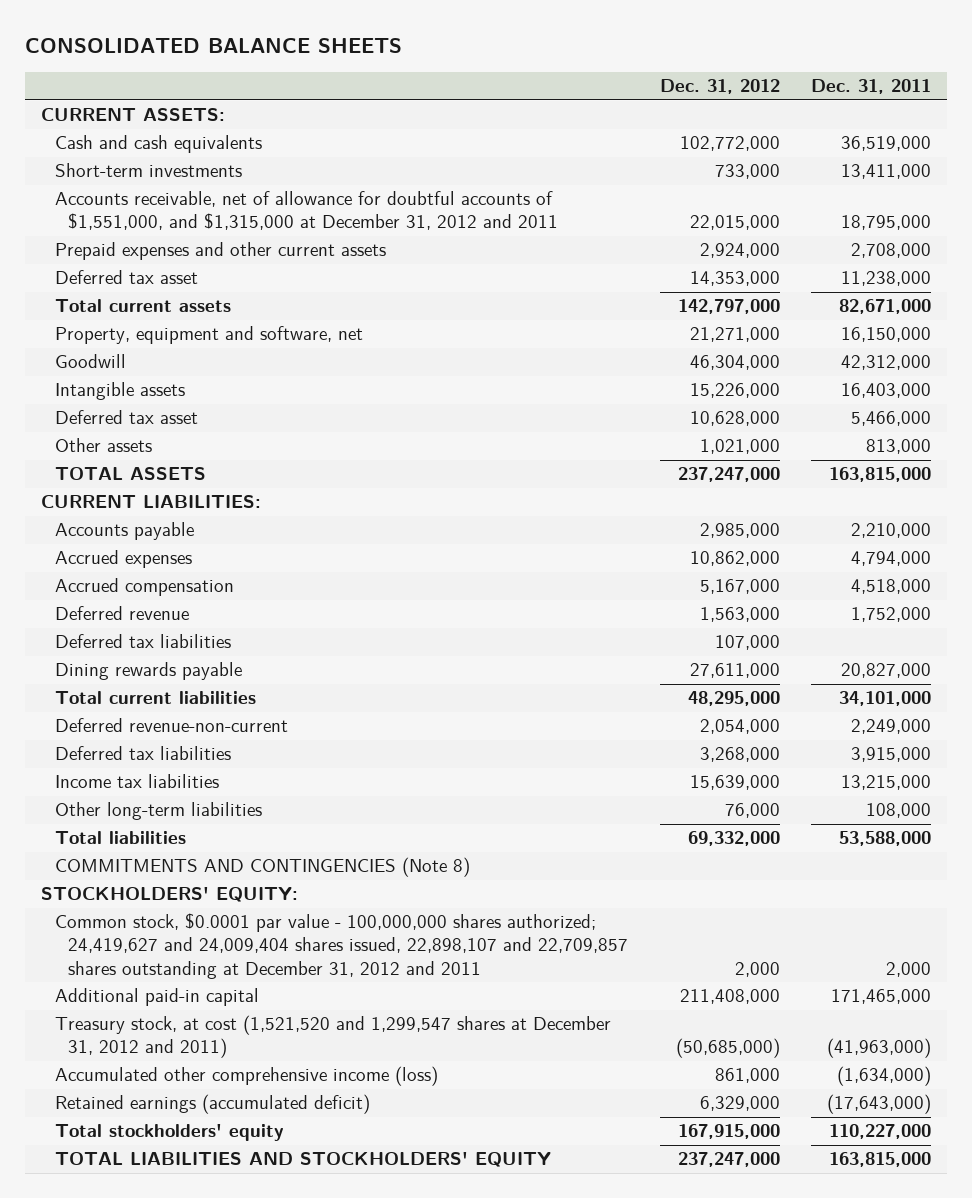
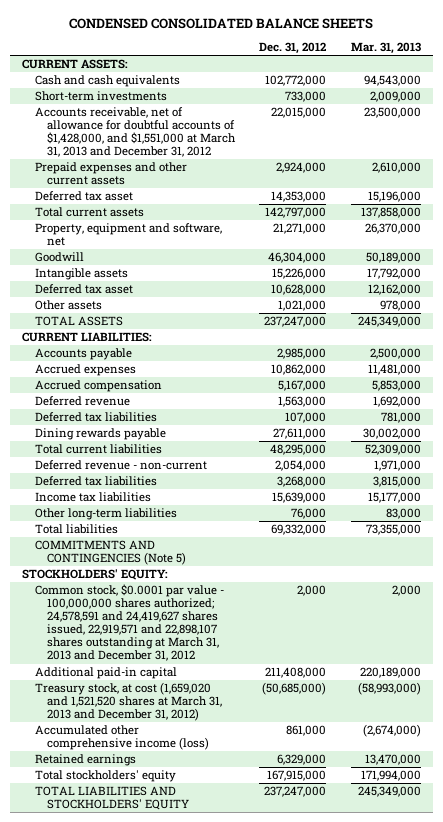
- CONSOLIDATED BALANCE SHEETS
+ CONDENSED CONSOLIDATED BALANCE SHEETS
- | Dec. 31, 2012 | Dec. 31, 2011
+ | Dec. 31, 2012 | Mar. 31, 2013
- Accounts receivable, net of allowance for doubtful accounts of $1,551,000, and $1,315,000 at December 31, 2012 and 2011 | 22,015,000 | 18,795,000
+ Accounts receivable, net of allowance for doubtful accounts of $1,428,000, and $1,551,000 at March 31, 2013 and December 31, 2012 | 22,015,000 | 23,500,000
- Deferred revenue-non-current | 2,054,000 | 2,249,000
+ Deferred revenue - non-current | 2,054,000 | 1,971,000
- COMMITMENTS AND CONTINGENCIES (Note 8)
+ COMMITMENTS AND CONTINGENCIES (Note 5)
- Common stock, $0.0001 par value - 100,000,000 shares authorized; 24,419,627 and 24,009,404 shares issued, 22,898,107 and 22,709,857 shares outstanding at December 31, 2012 and 2011 | 2,000 | 2,000
+ Common stock, $0.0001 par value - 100,000,000 shares authorized; 24,578,591 and 24,419,627 shares issued, 22,919,571 and 22,898,107 shares outstanding at March 31, 2013 and December 31, 2012 | 2,000 | 2,000
- Treasury stock, at cost (1,521,520 and 1,299,547 shares at December 31, 2012 and 2011) | (50,685,000) | (41,963,000)
+ Treasury stock, at cost (1,659,020 and 1,521,520 shares at March 31, 2013 and December 31, 2012) | (50,685,000) | (58,993,000)
- Retained earnings (accumulated deficit) | 6,329,000 | (17,643,000)
+ Retained earnings | 6,329,000 | 13,470,000

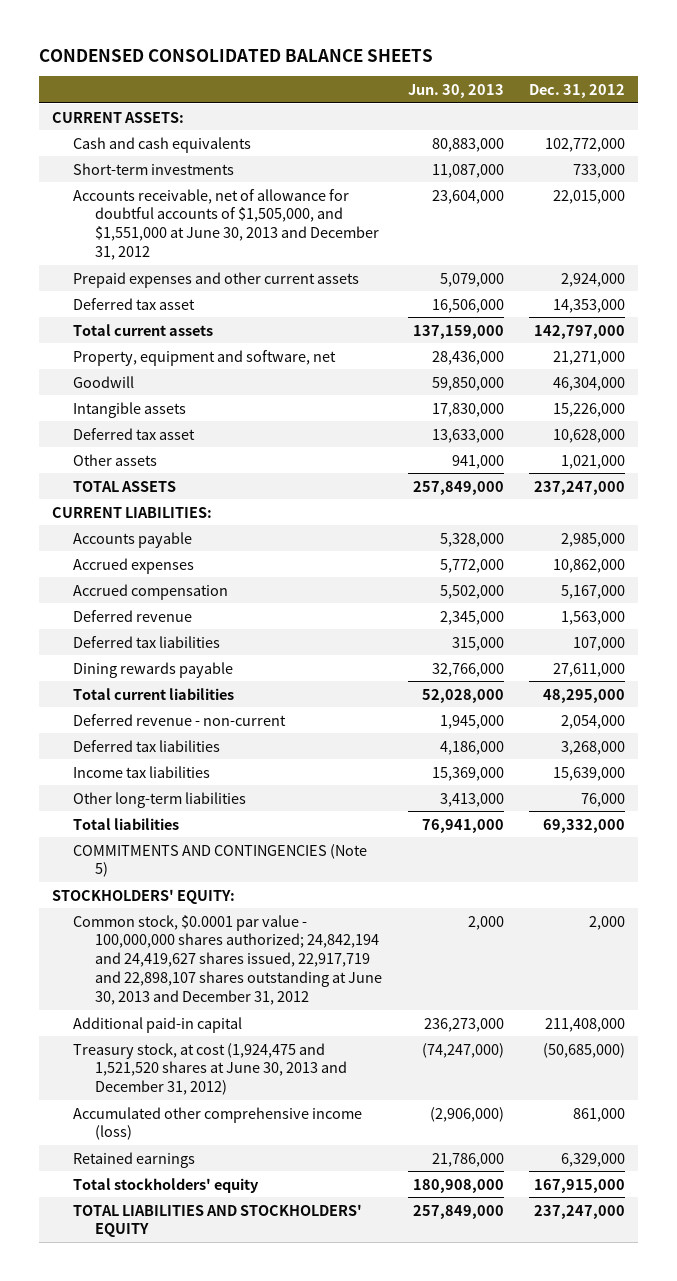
- | Dec. 31, 2012 | Mar. 31, 2013
+ | Jun. 30, 2013 | Dec. 31, 2012
- Accounts receivable, net of allowance for doubtful accounts of $1,428,000, and $1,551,000 at March 31, 2013 and December 31, 2012 | 22,015,000 | 23,500,000
+ Accounts receivable, net of allowance for doubtful accounts of $1,505,000, and $1,551,000 at June 30, 2013 and December 31, 2012 | 23,604,000 | 22,015,000
- Common stock, $0.0001 par value - 100,000,000 shares authorized; 24,578,591 and 24,419,627 shares issued, 22,919,571 and 22,898,107 shares outstanding at March 31, 2013 and December 31, 2012 | 2,000 | 2,000
+ Common stock, $0.0001 par value - 100,000,000 shares authorized; 24,842,194 and 24,419,627 shares issued, 22,917,719 and 22,898,107 shares outstanding at June 30, 2013 and December 31, 2012 | 2,000 | 2,000
- Treasury stock, at cost (1,659,020 and 1,521,520 shares at March 31, 2013 and December 31, 2012) | (50,685,000) | (58,993,000)
+ Treasury stock, at cost (1,924,475 and 1,521,520 shares at June 30, 2013 and December 31, 2012) | (74,247,000) | (50,685,000)

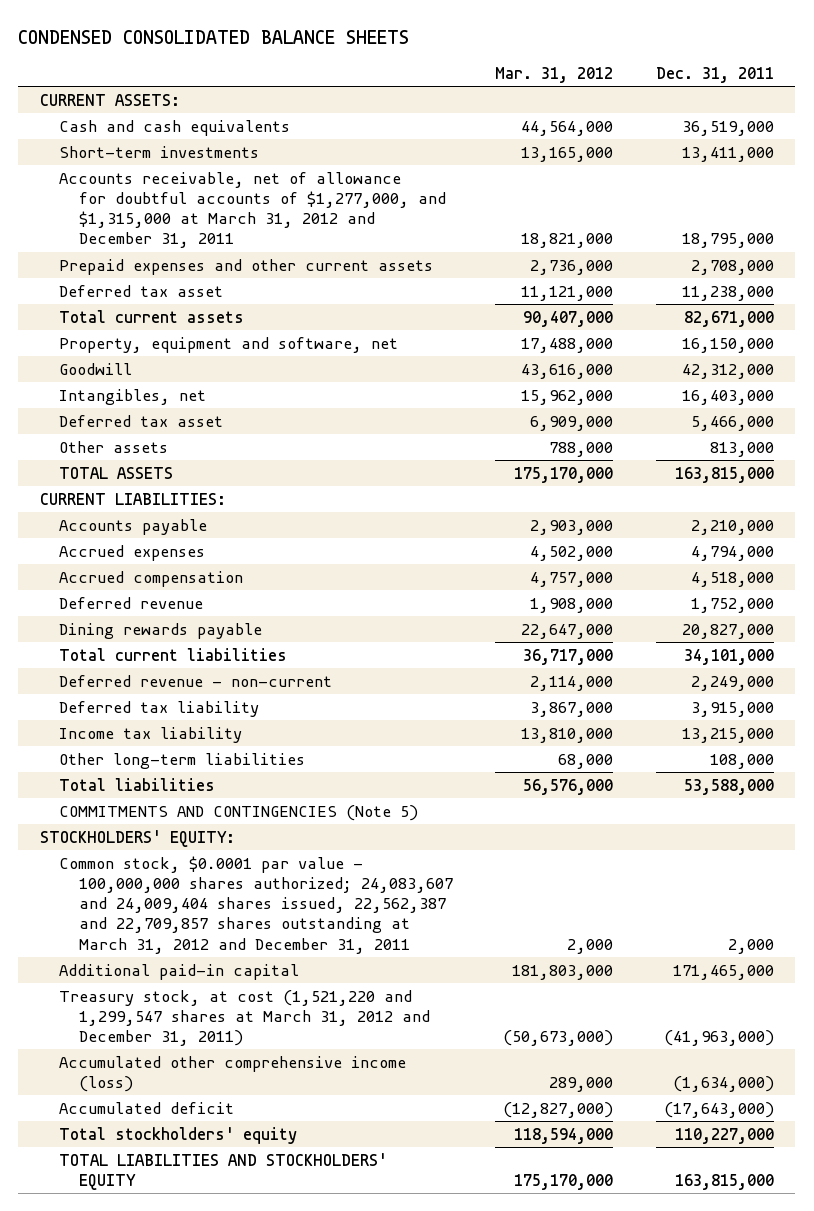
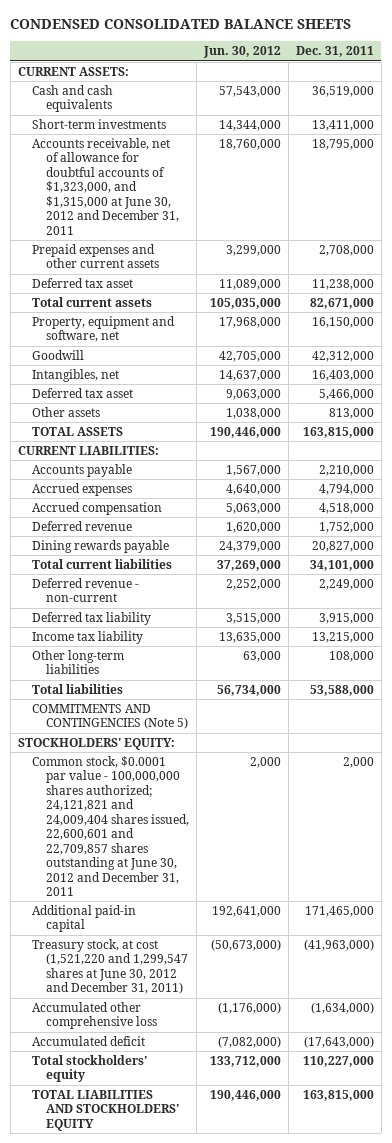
- | Mar. 31, 2012 | Dec. 31, 2011
+ | Jun. 30, 2012 | Dec. 31, 2011
- Accounts receivable, net of allowance for doubtful accounts of $1,277,000, and $1,315,000 at March 31, 2012 and December 31, 2011 | 18,821,000 | 18,795,000
+ Accounts receivable, net of allowance for doubtful accounts of $1,323,000, and $1,315,000 at June 30, 2012 and December 31, 2011 | 18,760,000 | 18,795,000
- Common stock, $0.0001 par value - 100,000,000 shares authorized; 24,083,607 and 24,009,404 shares issued, 22,562,387 and 22,709,857 shares outstanding at March 31, 2012 and December 31, 2011 | 2,000 | 2,000
+ Common stock, $0.0001 par value - 100,000,000 shares authorized; 24,121,821 and 24,009,404 shares issued, 22,600,601 and 22,709,857 shares outstanding at June 30, 2012 and December 31, 2011 | 2,000 | 2,000
- Treasury stock, at cost (1,521,220 and 1,299,547 shares at March 31, 2012 and December 31, 2011) | (50,673,000) | (41,963,000)
- Accumulated other comprehensive income (loss) | 289,000 | (1,634,000)
+ Treasury stock, at cost (1,521,220 and 1,299,547 shares at June 30, 2012 and December 31, 2011) | (50,673,000) | (41,963,000)
+ Accumulated other comprehensive loss | (1,176,000) | (1,634,000)

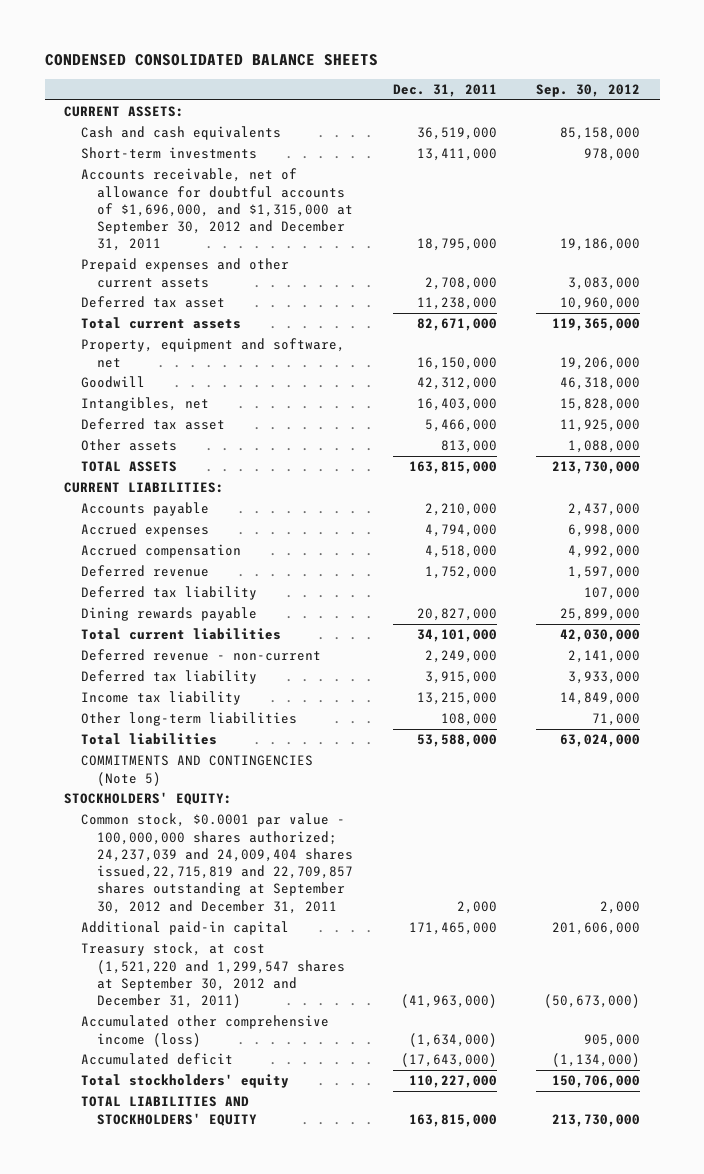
- | Jun. 30, 2012 | Dec. 31, 2011
+ | Dec. 31, 2011 | Sep. 30, 2012
- Accounts receivable, net of allowance for doubtful accounts of $1,323,000, and $1,315,000 at June 30, 2012 and December 31, 2011 | 18,760,000 | 18,795,000
+ Accounts receivable, net of allowance for doubtful accounts of $1,696,000, and $1,315,000 at September 30, 2012 and December 31, 2011 | 18,795,000 | 19,186,000
+ Deferred tax liability | | 107,000
- Common stock, $0.0001 par value - 100,000,000 shares authorized; 24,121,821 and 24,009,404 shares issued, 22,600,601 and 22,709,857 shares outstanding at June 30, 2012 and December 31, 2011 | 2,000 | 2,000
+ Common stock, $0.0001 par value - 100,000,000 shares authorized; 24,237,039 and 24,009,404 shares issued,22,715,819 and 22,709,857 shares outstanding at September 30, 2012 and December 31, 2011 | 2,000 | 2,000
- Treasury stock, at cost (1,521,220 and 1,299,547 shares at June 30, 2012 and December 31, 2011) | (50,673,000) | (41,963,000)
- Accumulated other comprehensive loss | (1,176,000) | (1,634,000)
+ Treasury stock, at cost (1,521,220 and 1,299,547 shares at September 30, 2012 and December 31, 2011) | (41,963,000) | (50,673,000)
+ Accumulated other comprehensive income (loss) | (1,634,000) | 905,000

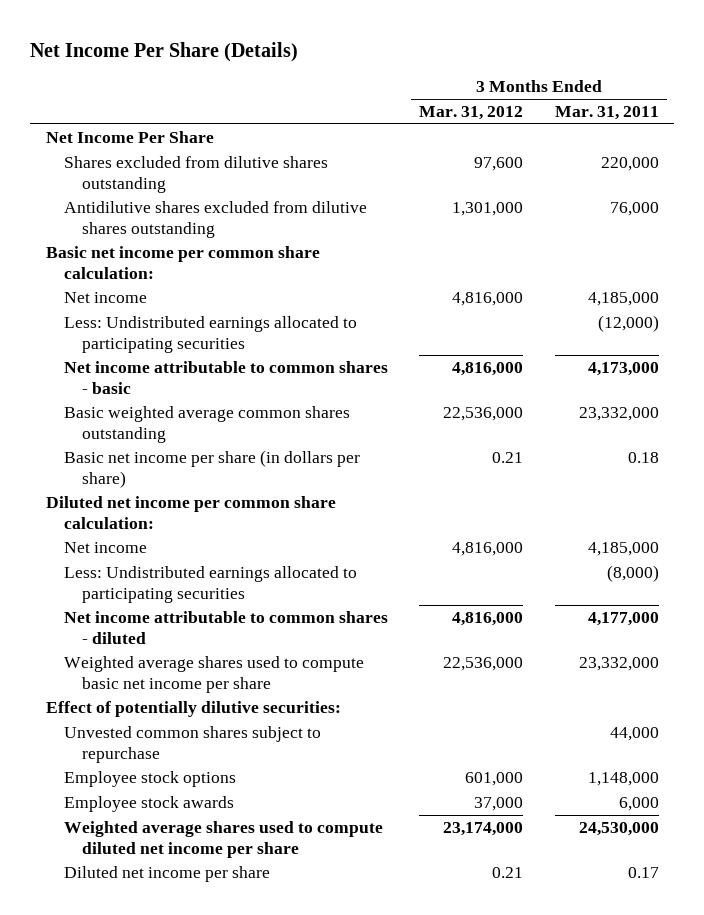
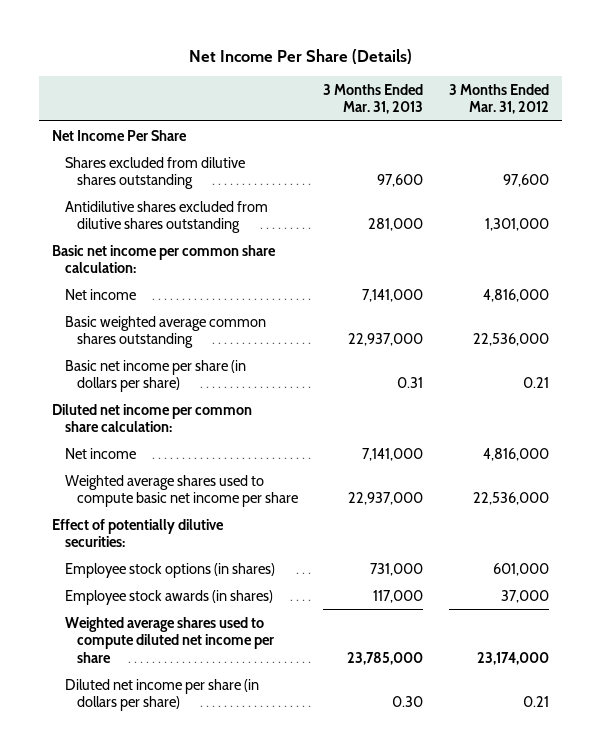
- | 3 Months Ended Mar. 31, 2012 | 3 Months Ended Mar. 31, 2011
+ | 3 Months Ended Mar. 31, 2013 | 3 Months Ended Mar. 31, 2012
- Less: Undistributed earnings allocated to participating securities | | (12,000)
- Net income attributable to common shares - basic | 4,816,000 | 4,173,000
- Less: Undistributed earnings allocated to participating securities | | (8,000)
- Net income attributable to common shares - diluted | 4,816,000 | 4,177,000
- Unvested common shares subject to repurchase | | 44,000
- Employee stock options | 601,000 | 1,148,000
- Employee stock awards | 37,000 | 6,000
+ Employee stock options (in shares) | 731,000 | 601,000
+ Employee stock awards (in shares) | 117,000 | 37,000
- Diluted net income per share | 0.21 | 0.17
+ Diluted net income per share (in dollars per share) | 0.30 | 0.21

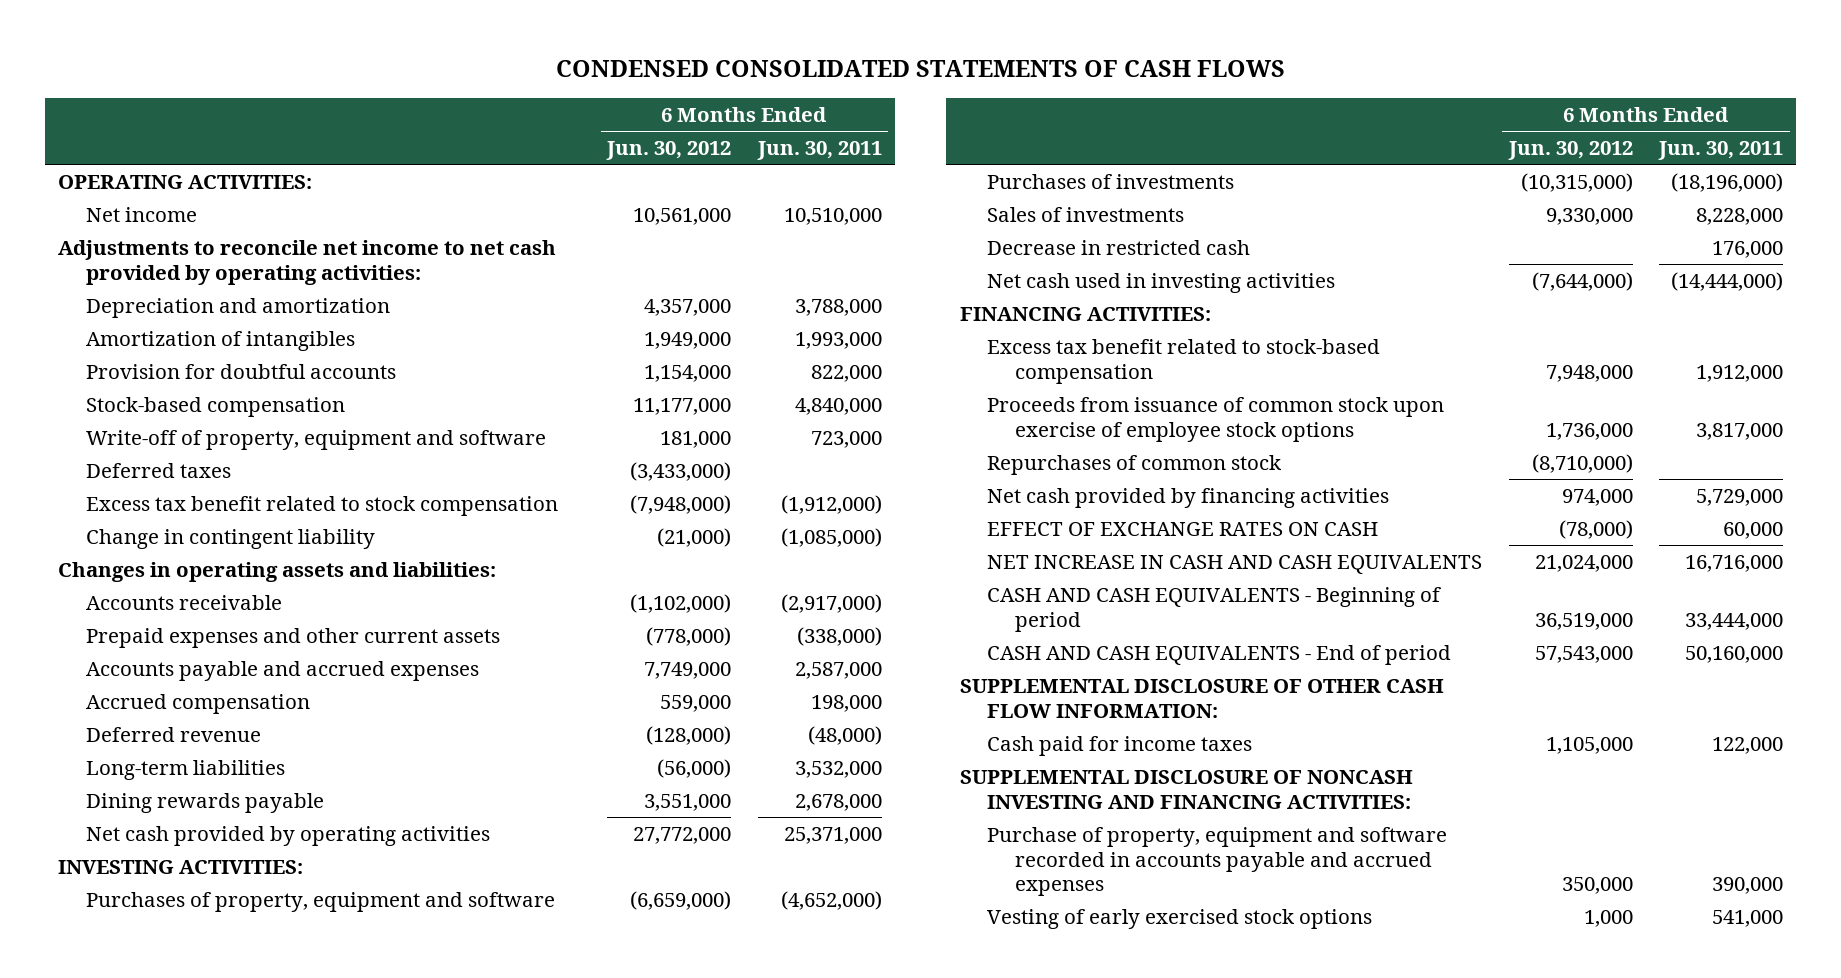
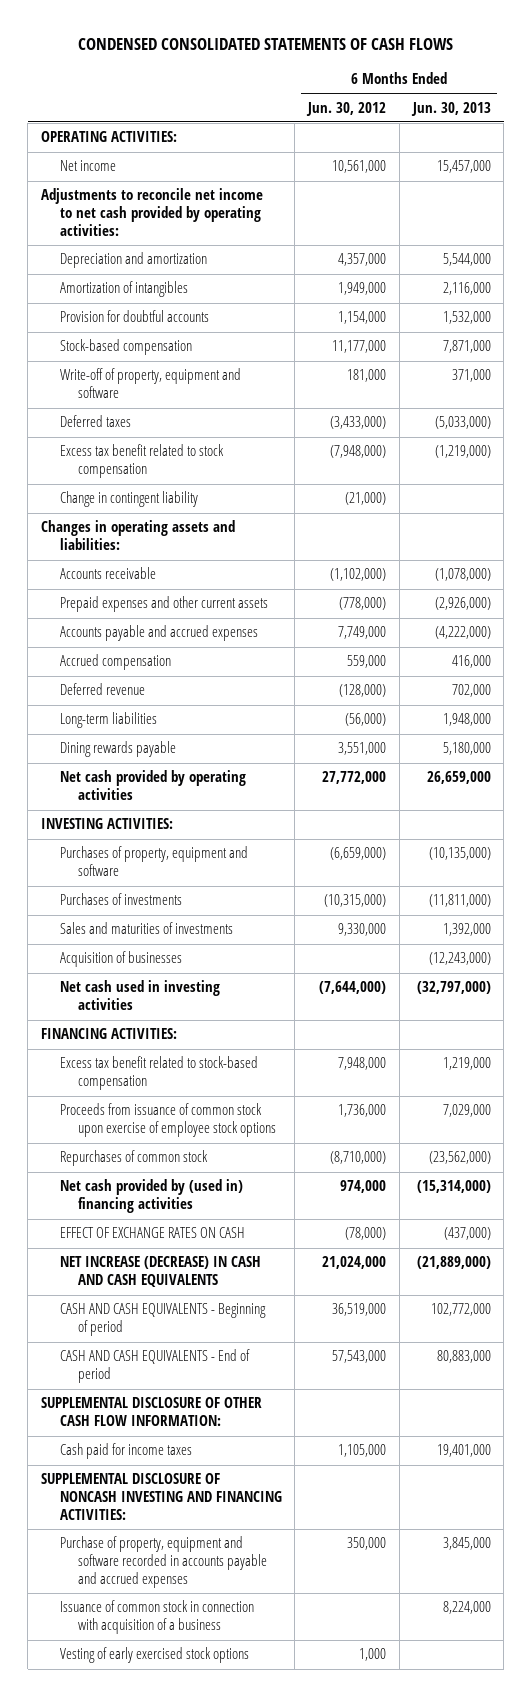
- | 6 Months Ended Jun. 30, 2012 | 6 Months Ended Jun. 30, 2011
+ | 6 Months Ended Jun. 30, 2012 | 6 Months Ended Jun. 30, 2013
- Sales of investments | 9,330,000 | 8,228,000
- Decrease in restricted cash | | 176,000
+ Sales and maturities of investments | 9,330,000 | 1,392,000
+ Acquisition of businesses | | (12,243,000)
- Net cash provided by financing activities | 974,000 | 5,729,000
+ Net cash provided by (used in) financing activities | 974,000 | (15,314,000)
- NET INCREASE IN CASH AND CASH EQUIVALENTS | 21,024,000 | 16,716,000
+ NET INCREASE (DECREASE) IN CASH AND CASH EQUIVALENTS | 21,024,000 | (21,889,000)
+ Issuance of common stock in connection with acquisition of a business | | 8,224,000

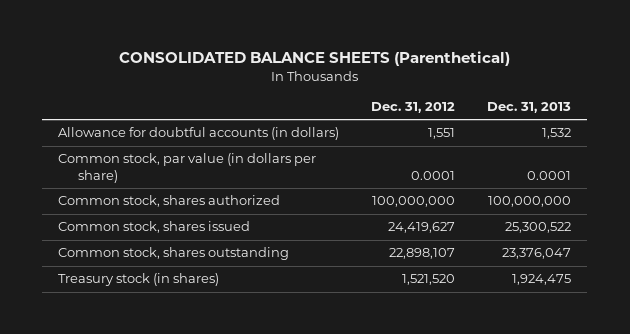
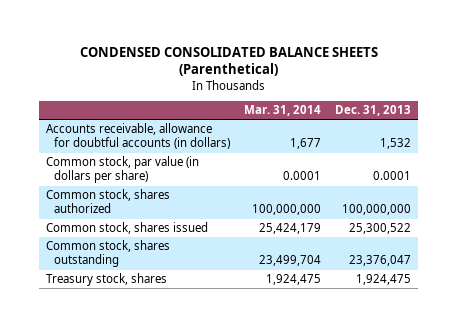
- CONSOLIDATED BALANCE SHEETS (Parenthetical)
+ CONDENSED CONSOLIDATED BALANCE SHEETS (Parenthetical)
- | Dec. 31, 2012 | Dec. 31, 2013
+ | Mar. 31, 2014 | Dec. 31, 2013
- Allowance for doubtful accounts (in dollars) | 1,551 | 1,532
+ Accounts receivable, allowance for doubtful accounts (in dollars) | 1,677 | 1,532
- Treasury stock (in shares) | 1,521,520 | 1,924,475
+ Treasury stock, shares | 1,924,475 | 1,924,475

